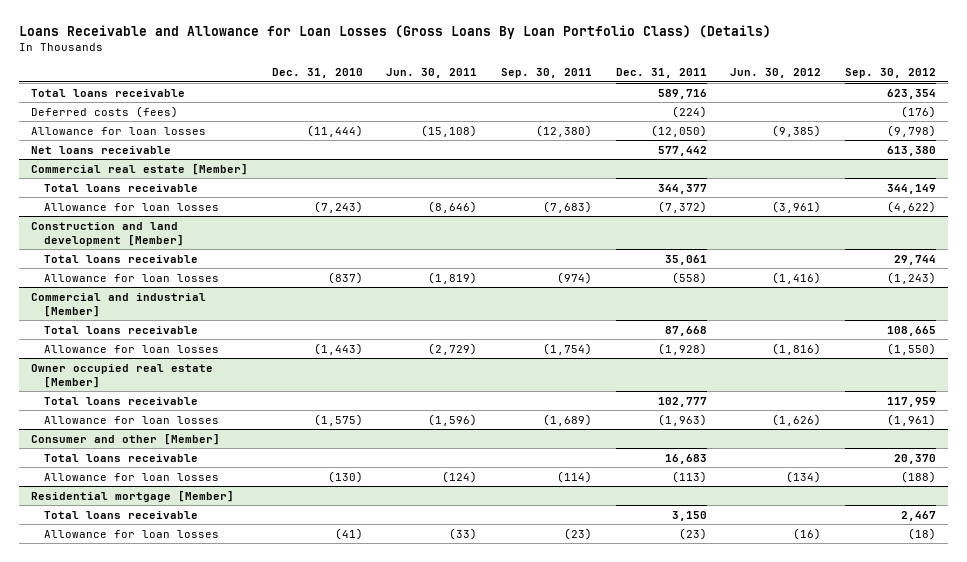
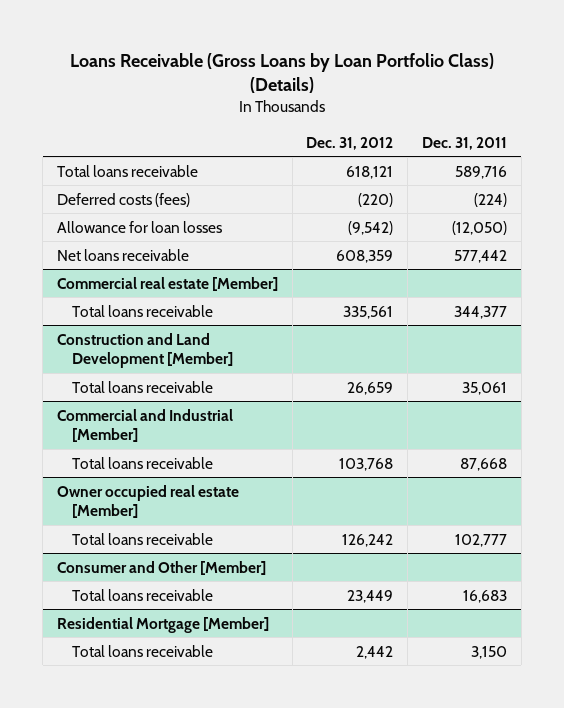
- Loans Receivable and Allowance for Loan Losses (Gross Loans By Loan Portfolio Class) (Details)
+ Loans Receivable (Gross Loans by Loan Portfolio Class) (Details)
- | Dec. 31, 2010 | Jun. 30, 2011 | Sep. 30, 2011 | Dec. 31, 2011 | Jun. 30, 2012 | Sep. 30, 2012
+ | Dec. 31, 2012 | Dec. 31, 2011
@ Commercial real estate [Member]
- Allowance for loan losses | (7,243) | (8,646) | (7,683) | (7,372) | (3,961) | (4,622)
- Construction and land development [Member]
+ Construction and Land Development [Member]
- Allowance for loan losses | (837) | (1,819) | (974) | (558) | (1,416) | (1,243)
- Commercial and industrial [Member]
+ Commercial and Industrial [Member]
- Allowance for loan losses | (1,443) | (2,729) | (1,754) | (1,928) | (1,816) | (1,550)
@ Owner occupied real estate [Member]
- Allowance for loan losses | (1,575) | (1,596) | (1,689) | (1,963) | (1,626) | (1,961)
- Consumer and other [Member]
+ Consumer and Other [Member]
- Allowance for loan losses | (130) | (124) | (114) | (113) | (134) | (188)
- Residential mortgage [Member]
+ Residential Mortgage [Member]
- Allowance for loan losses | (41) | (33) | (23) | (23) | (16) | (18)

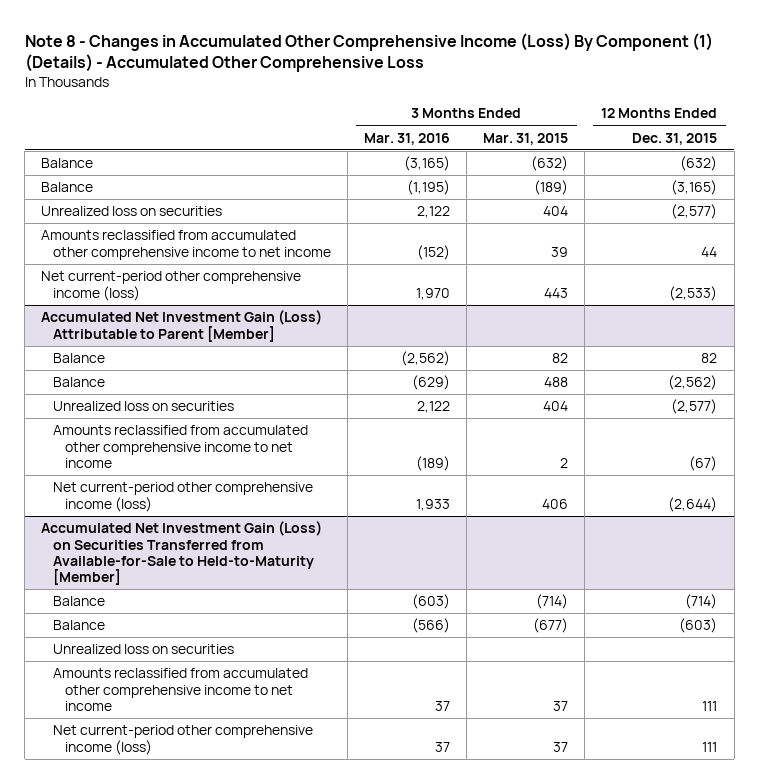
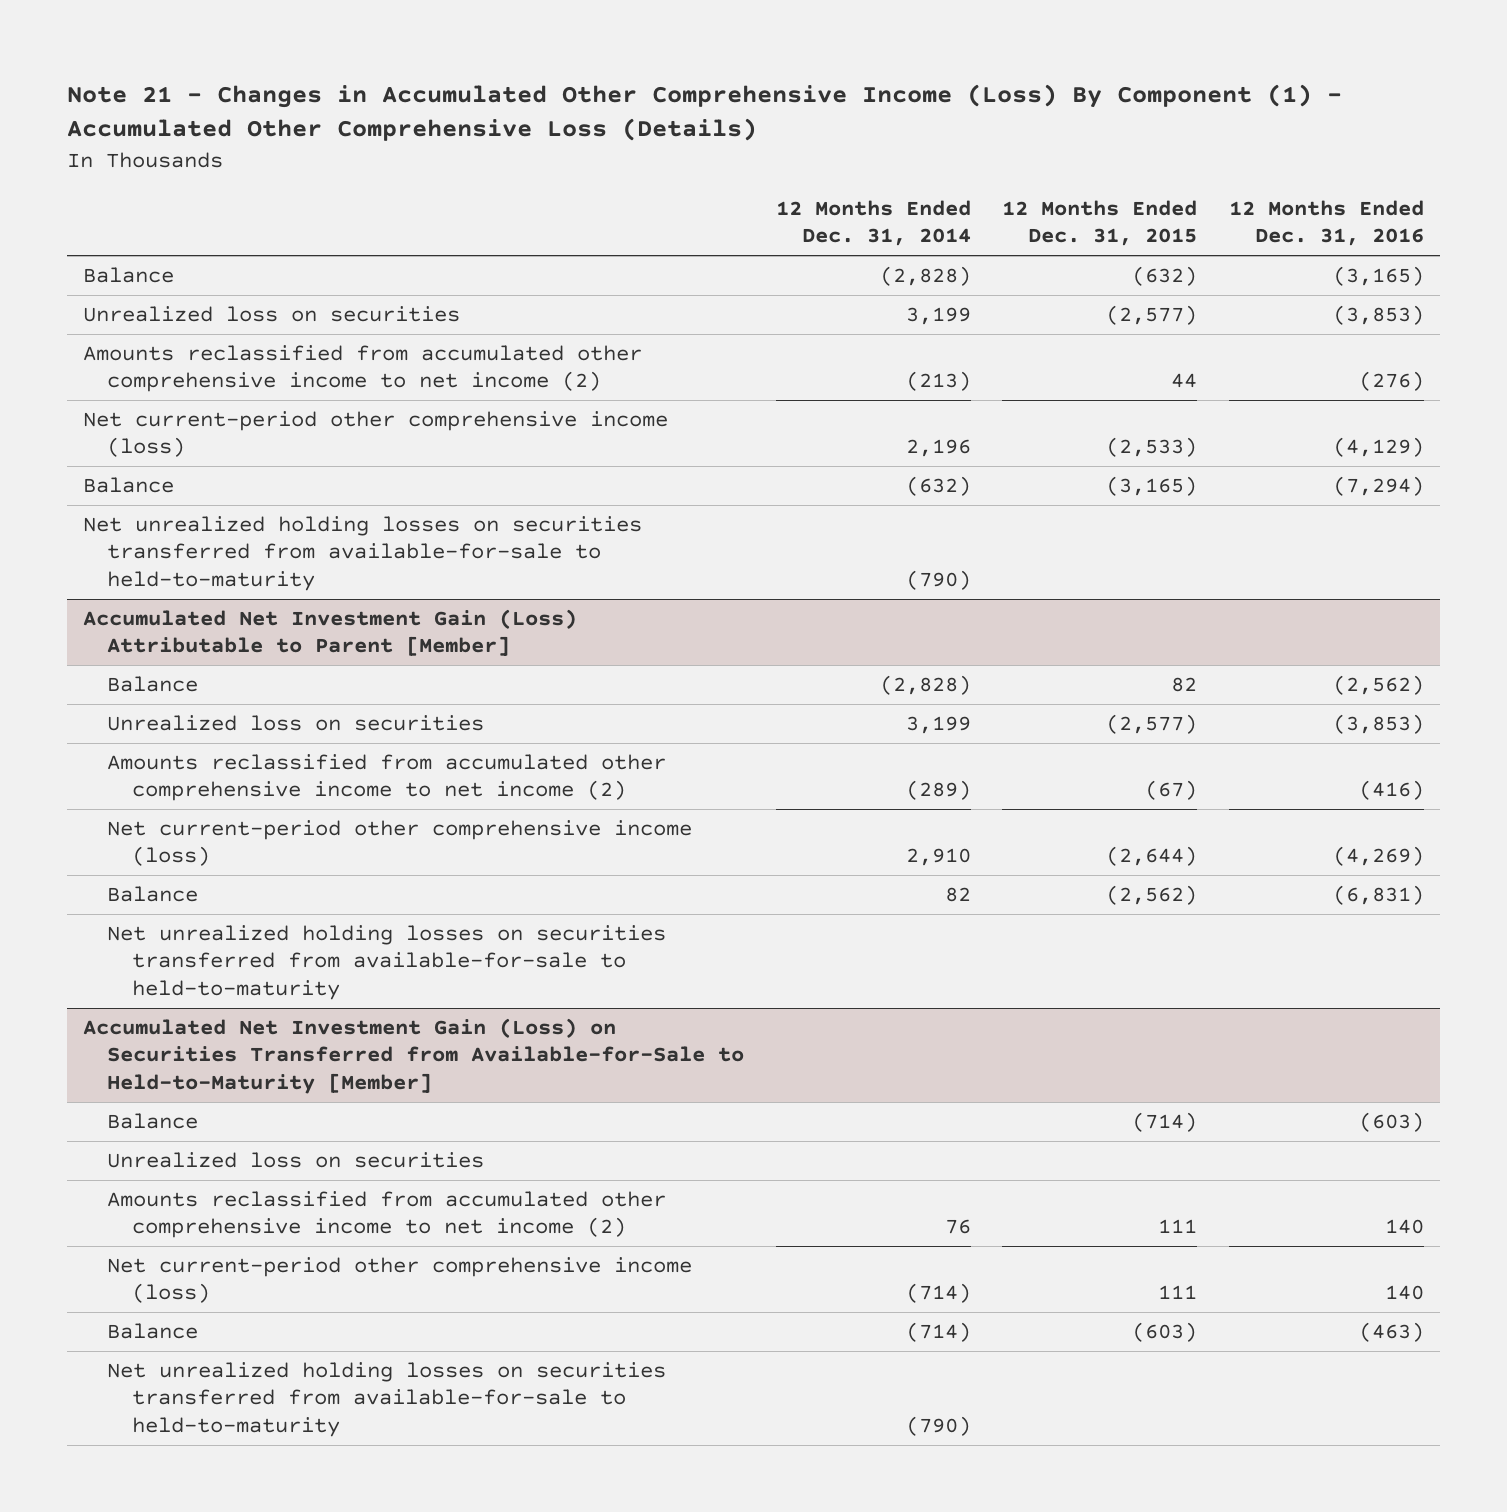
- Note 8 - Changes in Accumulated Other Comprehensive Income (Loss) By Component (1) (Details) - Accumulated Other Comprehensive Loss
+ Note 21 - Changes in Accumulated Other Comprehensive Income (Loss) By Component (1) - Accumulated Other Comprehensive Loss (Details)
- | 3 Months Ended Mar. 31, 2016 | 3 Months Ended Mar. 31, 2015 | 12 Months Ended Dec. 31, 2015
+ | 12 Months Ended Dec. 31, 2014 | 12 Months Ended Dec. 31, 2015 | 12 Months Ended Dec. 31, 2016
- Amounts reclassified from accumulated other comprehensive income to net income | (152) | 39 | 44
+ Amounts reclassified from accumulated other comprehensive income to net income (2) | (213) | 44 | (276)
moved down: Balance | (632) | (3,165) | (7,294)
+ Net unrealized holding losses on securities transferred from available-for-sale to held-to-maturity | (790) | |
@ Accumulated Net Investment Gain (Loss) Attributable to Parent [Member]
- Amounts reclassified from accumulated other comprehensive income to net income | (189) | 2 | (67)
+ Amounts reclassified from accumulated other comprehensive income to net income (2) | (289) | (67) | (416)
moved down: Balance | 82 | (2,562) | (6,831)
+ Net unrealized holding losses on securities transferred from available-for-sale to held-to-maturity
@ Accumulated Net Investment Gain (Loss) on Securities Transferred from Available-for-Sale to Held-to-Maturity [Member]
- Amounts reclassified from accumulated other comprehensive income to net income | 37 | 37 | 111
+ Amounts reclassified from accumulated other comprehensive income to net income (2) | 76 | 111 | 140
moved down: Balance | (714) | (603) | (463)
+ Net unrealized holding losses on securities transferred from available-for-sale to held-to-maturity | (790) | |

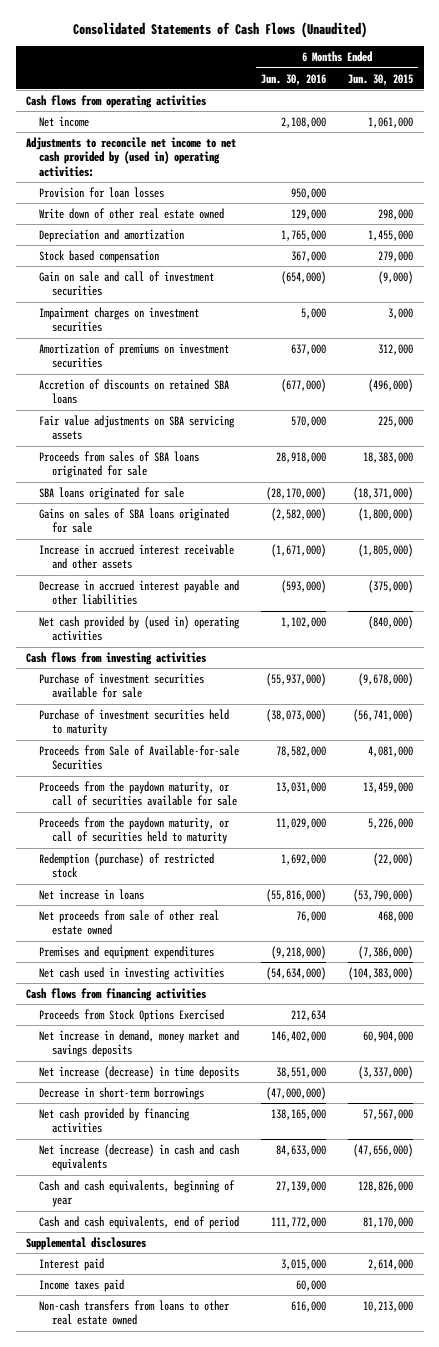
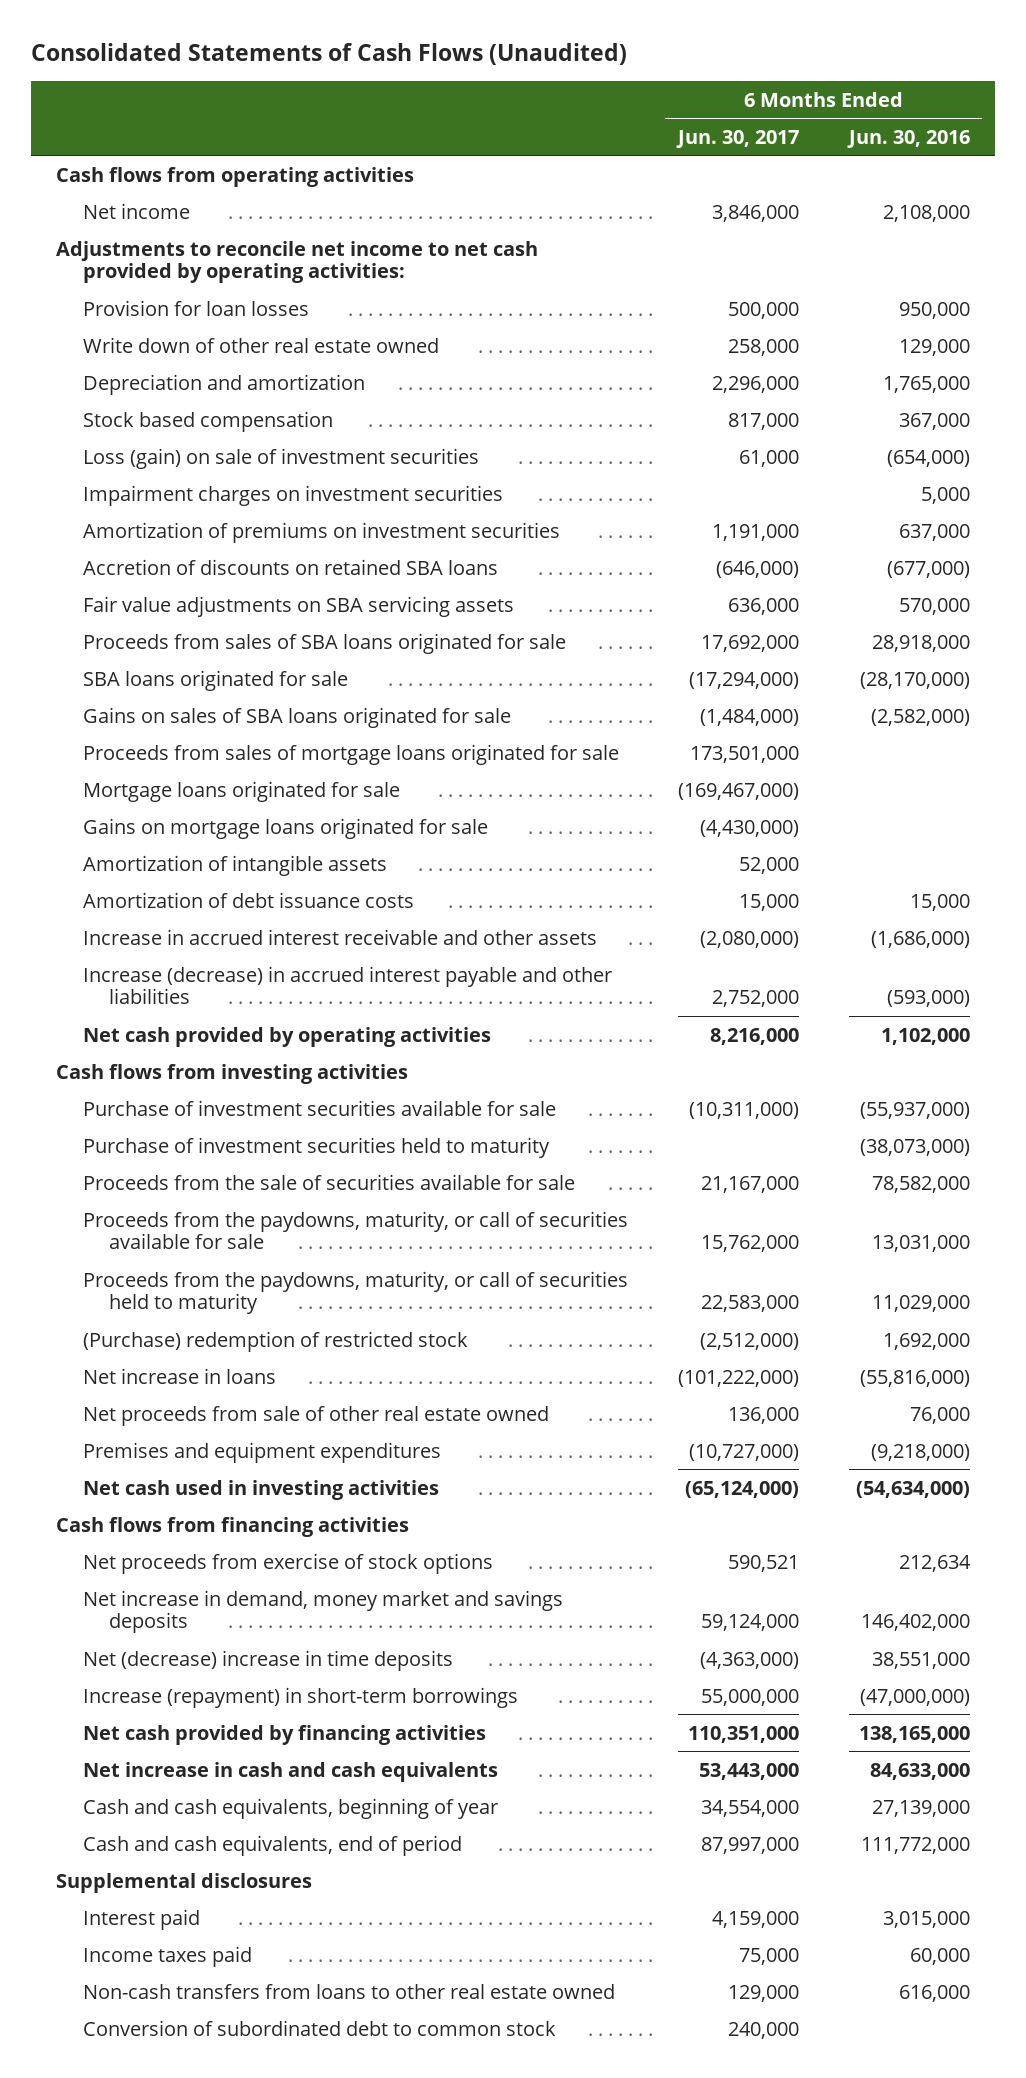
- | 6 Months Ended Jun. 30, 2016 | 6 Months Ended Jun. 30, 2015
+ | 6 Months Ended Jun. 30, 2017 | 6 Months Ended Jun. 30, 2016
- Adjustments to reconcile net income to net cash provided by (used in) operating activities:
+ Adjustments to reconcile net income to net cash provided by operating activities:
- Gain on sale and call of investment securities | (654,000) | (9,000)
+ Loss (gain) on sale of investment securities | 61,000 | (654,000)
- Increase in accrued interest receivable and other assets | (1,671,000) | (1,805,000)
- Decrease in accrued interest payable and other liabilities | (593,000) | (375,000)
- Net cash provided by (used in) operating activities | 1,102,000 | (840,000)
+ Proceeds from sales of mortgage loans originated for sale | 173,501,000 |
+ Mortgage loans originated for sale | (169,467,000) |
+ Gains on mortgage loans originated for sale | (4,430,000) |
+ Amortization of intangible assets | 52,000 |
+ Amortization of debt issuance costs | 15,000 | 15,000
+ Increase in accrued interest receivable and other assets | (2,080,000) | (1,686,000)
+ Increase (decrease) in accrued interest payable and other liabilities | 2,752,000 | (593,000)
+ Net cash provided by operating activities | 8,216,000 | 1,102,000
- Proceeds from Sale of Available-for-sale Securities | 78,582,000 | 4,081,000
- Proceeds from the paydown maturity, or call of securities available for sale | 13,031,000 | 13,459,000
- Proceeds from the paydown maturity, or call of securities held to maturity | 11,029,000 | 5,226,000
- Redemption (purchase) of restricted stock | 1,692,000 | (22,000)
+ Proceeds from the sale of securities available for sale | 21,167,000 | 78,582,000
+ Proceeds from the paydowns, maturity, or call of securities available for sale | 15,762,000 | 13,031,000
+ Proceeds from the paydowns, maturity, or call of securities held to maturity | 22,583,000 | 11,029,000
+ (Purchase) redemption of restricted stock | (2,512,000) | 1,692,000
- Proceeds from Stock Options Exercised | 212,634 |
+ Net proceeds from exercise of stock options | 590,521 | 212,634
- Net increase (decrease) in time deposits | 38,551,000 | (3,337,000)
- Decrease in short-term borrowings | (47,000,000) |
+ Net (decrease) increase in time deposits | (4,363,000) | 38,551,000
+ Increase (repayment) in short-term borrowings | 55,000,000 | (47,000,000)
- Net increase (decrease) in cash and cash equivalents | 84,633,000 | (47,656,000)
+ Net increase in cash and cash equivalents | 53,443,000 | 84,633,000
+ Conversion of subordinated debt to common stock | 240,000 |

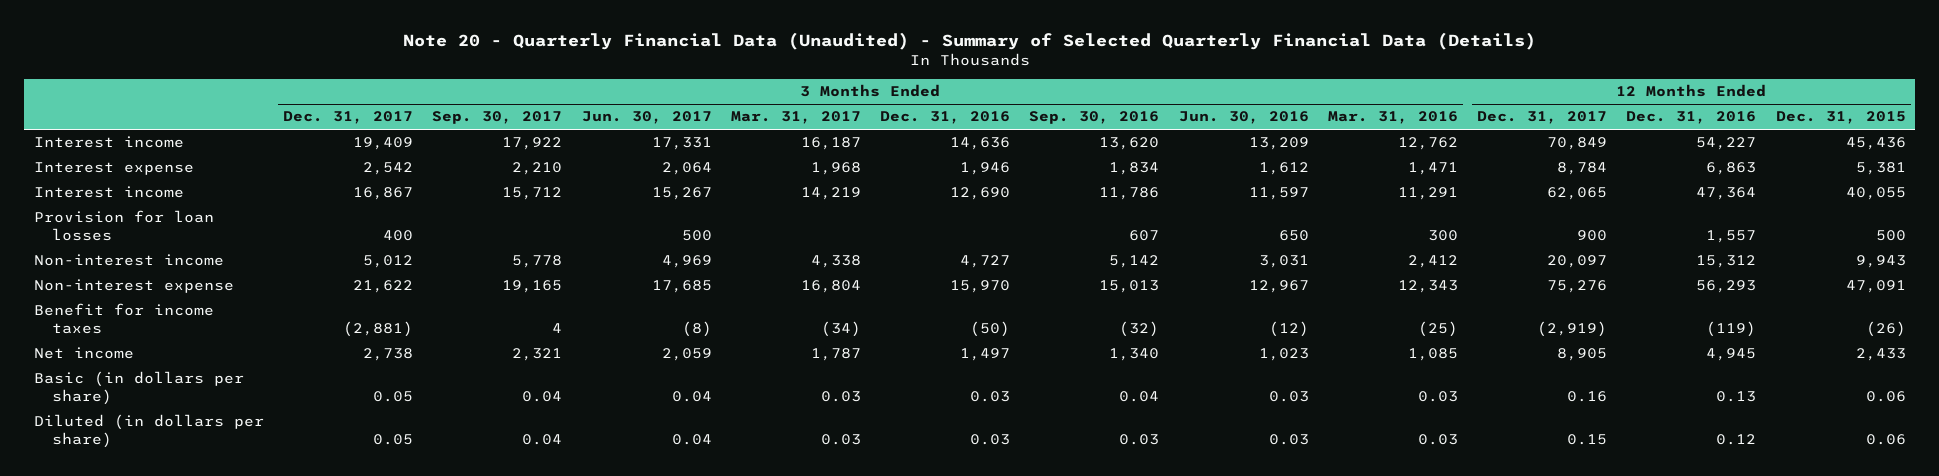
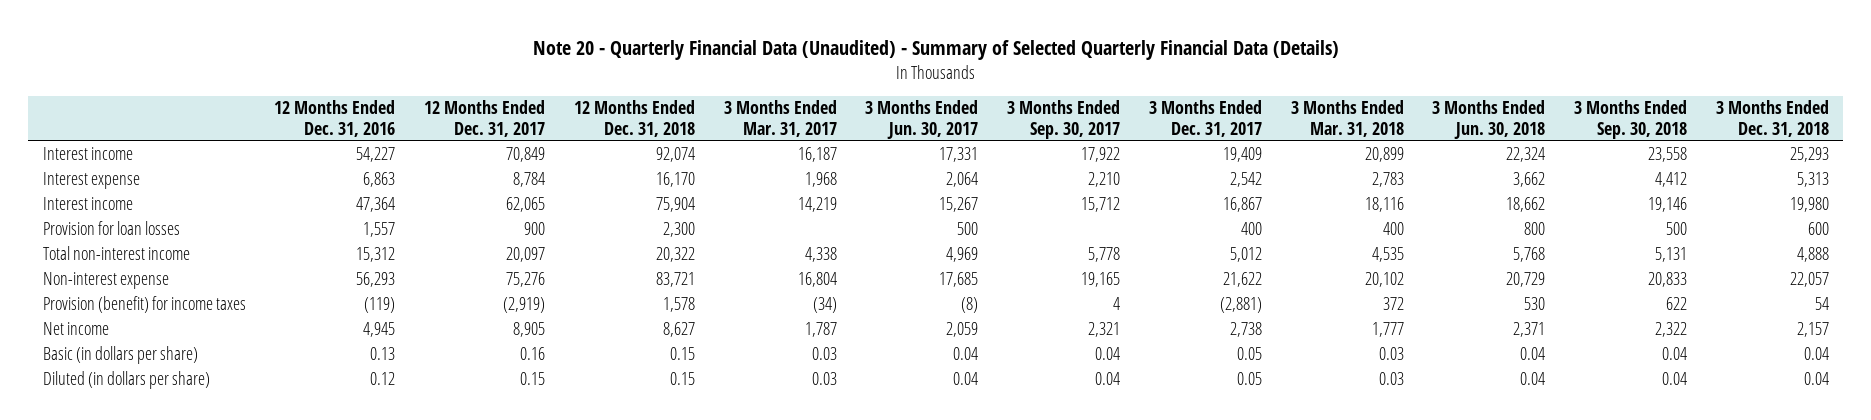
- | 3 Months Ended Dec. 31, 2017 | 3 Months Ended Sep. 30, 2017 | 3 Months Ended Jun. 30, 2017 | 3 Months Ended Mar. 31, 2017 | 3 Months Ended Dec. 31, 2016 | 3 Months Ended Sep. 30, 2016 | 3 Months Ended Jun. 30, 2016 | 3 Months Ended Mar. 31, 2016 | 12 Months Ended Dec. 31, 2017 | 12 Months Ended Dec. 31, 2016 | 12 Months Ended Dec. 31, 2015
+ | 12 Months Ended Dec. 31, 2016 | 12 Months Ended Dec. 31, 2017 | 12 Months Ended Dec. 31, 2018 | 3 Months Ended Mar. 31, 2017 | 3 Months Ended Jun. 30, 2017 | 3 Months Ended Sep. 30, 2017 | 3 Months Ended Dec. 31, 2017 | 3 Months Ended Mar. 31, 2018 | 3 Months Ended Jun. 30, 2018 | 3 Months Ended Sep. 30, 2018 | 3 Months Ended Dec. 31, 2018
- Non-interest income | 5,012 | 5,778 | 4,969 | 4,338 | 4,727 | 5,142 | 3,031 | 2,412 | 20,097 | 15,312 | 9,943
+ Total non-interest income | 15,312 | 20,097 | 20,322 | 4,338 | 4,969 | 5,778 | 5,012 | 4,535 | 5,768 | 5,131 | 4,888
- Benefit for income taxes | (2,881) | 4 | (8) | (34) | (50) | (32) | (12) | (25) | (2,919) | (119) | (26)
+ Provision (benefit) for income taxes | (119) | (2,919) | 1,578 | (34) | (8) | 4 | (2,881) | 372 | 530 | 622 | 54

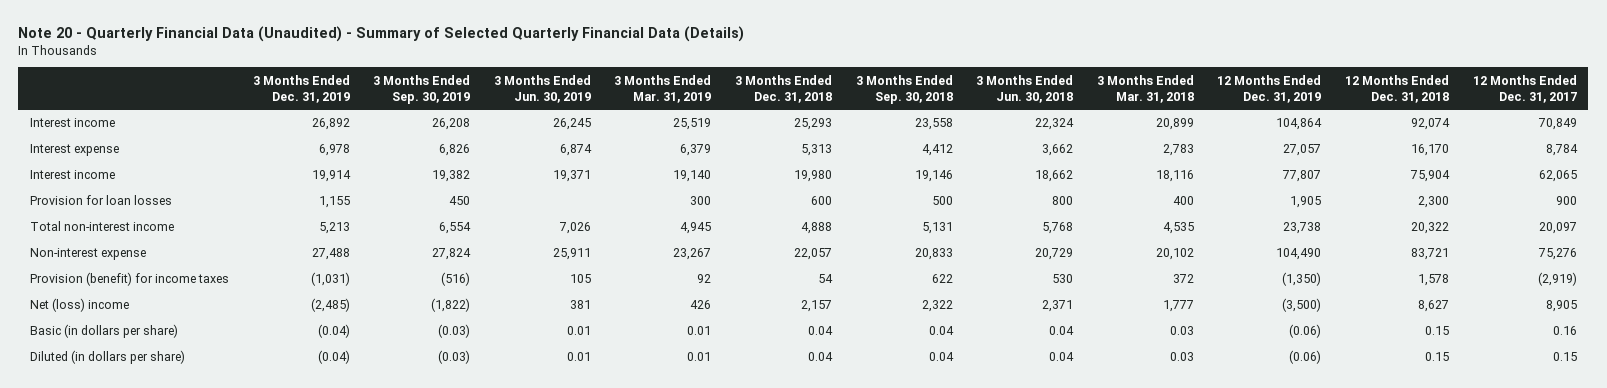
- | 12 Months Ended Dec. 31, 2016 | 12 Months Ended Dec. 31, 2017 | 12 Months Ended Dec. 31, 2018 | 3 Months Ended Mar. 31, 2017 | 3 Months Ended Jun. 30, 2017 | 3 Months Ended Sep. 30, 2017 | 3 Months Ended Dec. 31, 2017 | 3 Months Ended Mar. 31, 2018 | 3 Months Ended Jun. 30, 2018 | 3 Months Ended Sep. 30, 2018 | 3 Months Ended Dec. 31, 2018
+ | 3 Months Ended Dec. 31, 2019 | 3 Months Ended Sep. 30, 2019 | 3 Months Ended Jun. 30, 2019 | 3 Months Ended Mar. 31, 2019 | 3 Months Ended Dec. 31, 2018 | 3 Months Ended Sep. 30, 2018 | 3 Months Ended Jun. 30, 2018 | 3 Months Ended Mar. 31, 2018 | 12 Months Ended Dec. 31, 2019 | 12 Months Ended Dec. 31, 2018 | 12 Months Ended Dec. 31, 2017
- Net income | 4,945 | 8,905 | 8,627 | 1,787 | 2,059 | 2,321 | 2,738 | 1,777 | 2,371 | 2,322 | 2,157
+ Net (loss) income | (2,485) | (1,822) | 381 | 426 | 2,157 | 2,322 | 2,371 | 1,777 | (3,500) | 8,627 | 8,905

